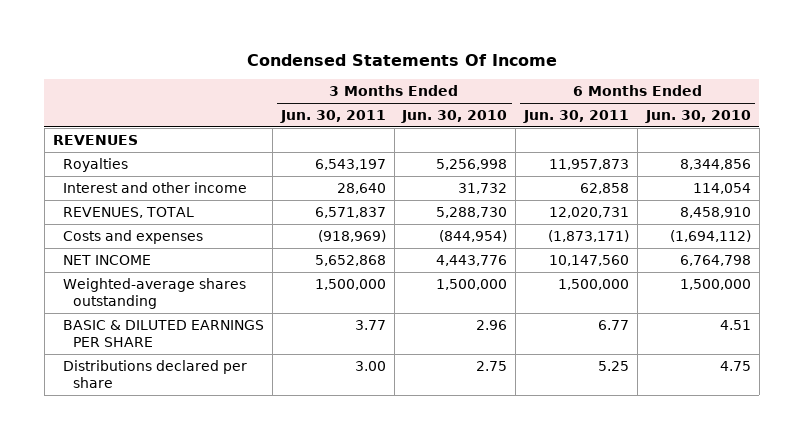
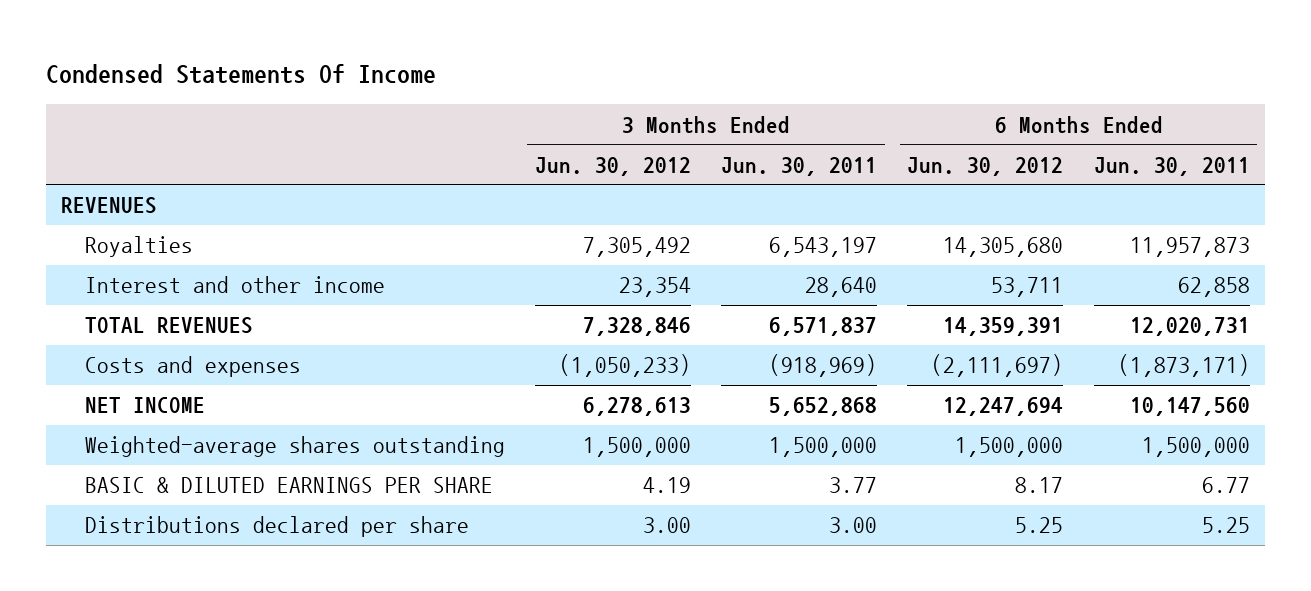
- | 3 Months Ended Jun. 30, 2011 | 3 Months Ended Jun. 30, 2010 | 6 Months Ended Jun. 30, 2011 | 6 Months Ended Jun. 30, 2010
+ | 3 Months Ended Jun. 30, 2012 | 3 Months Ended Jun. 30, 2011 | 6 Months Ended Jun. 30, 2012 | 6 Months Ended Jun. 30, 2011
- REVENUES, TOTAL | 6,571,837 | 5,288,730 | 12,020,731 | 8,458,910
+ TOTAL REVENUES | 7,328,846 | 6,571,837 | 14,359,391 | 12,020,731

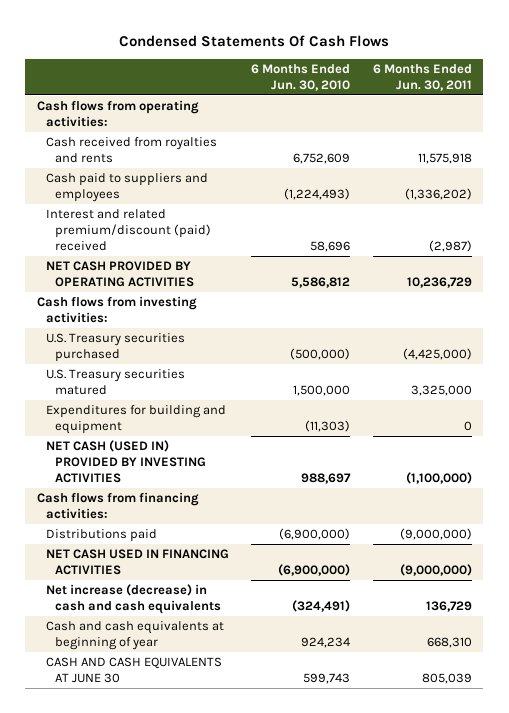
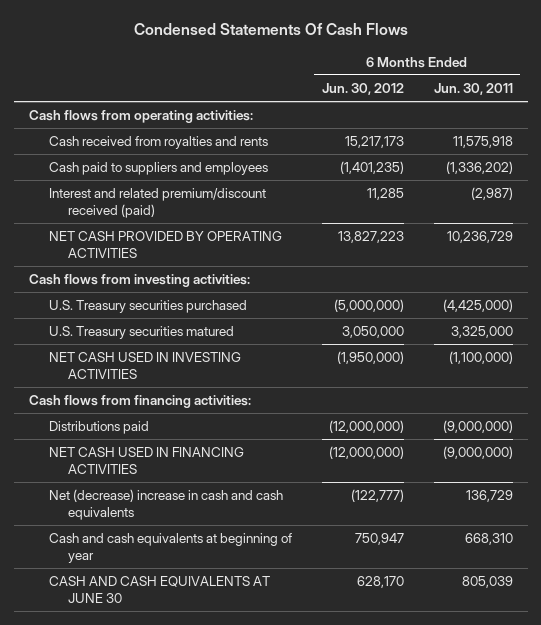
- | 6 Months Ended Jun. 30, 2010 | 6 Months Ended Jun. 30, 2011
+ | 6 Months Ended Jun. 30, 2012 | 6 Months Ended Jun. 30, 2011
- Interest and related premium/discount (paid) received | 58,696 | (2,987)
+ Interest and related premium/discount received (paid) | 11,285 | (2,987)
- Expenditures for building and equipment | (11,303) | 0
- NET CASH (USED IN) PROVIDED BY INVESTING ACTIVITIES | 988,697 | (1,100,000)
+ NET CASH USED IN INVESTING ACTIVITIES | (1,950,000) | (1,100,000)
- Net increase (decrease) in cash and cash equivalents | (324,491) | 136,729
+ Net (decrease) increase in cash and cash equivalents | (122,777) | 136,729

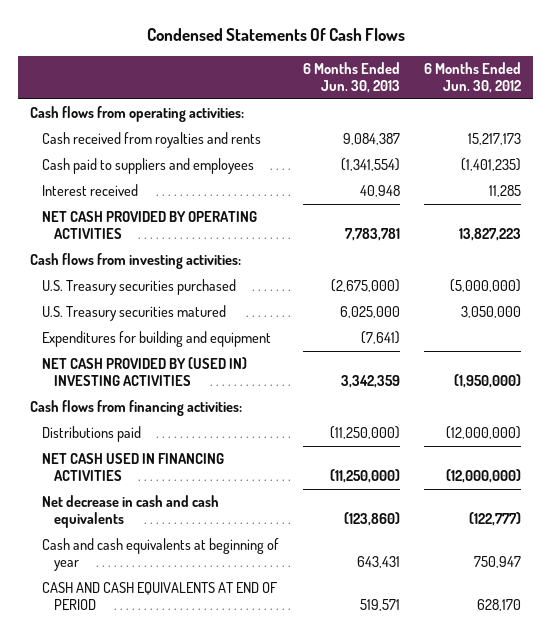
- | 6 Months Ended Jun. 30, 2012 | 6 Months Ended Jun. 30, 2011
+ | 6 Months Ended Jun. 30, 2013 | 6 Months Ended Jun. 30, 2012
- Interest and related premium/discount received (paid) | 11,285 | (2,987)
+ Interest received | 40,948 | 11,285
- NET CASH USED IN INVESTING ACTIVITIES | (1,950,000) | (1,100,000)
+ Expenditures for building and equipment | (7,641) |
+ NET CASH PROVIDED BY (USED IN) INVESTING ACTIVITIES | 3,342,359 | (1,950,000)
- Net (decrease) increase in cash and cash equivalents | (122,777) | 136,729
+ Net decrease in cash and cash equivalents | (123,860) | (122,777)
- CASH AND CASH EQUIVALENTS AT JUNE 30 | 628,170 | 805,039
+ CASH AND CASH EQUIVALENTS AT END OF PERIOD | 519,571 | 628,170

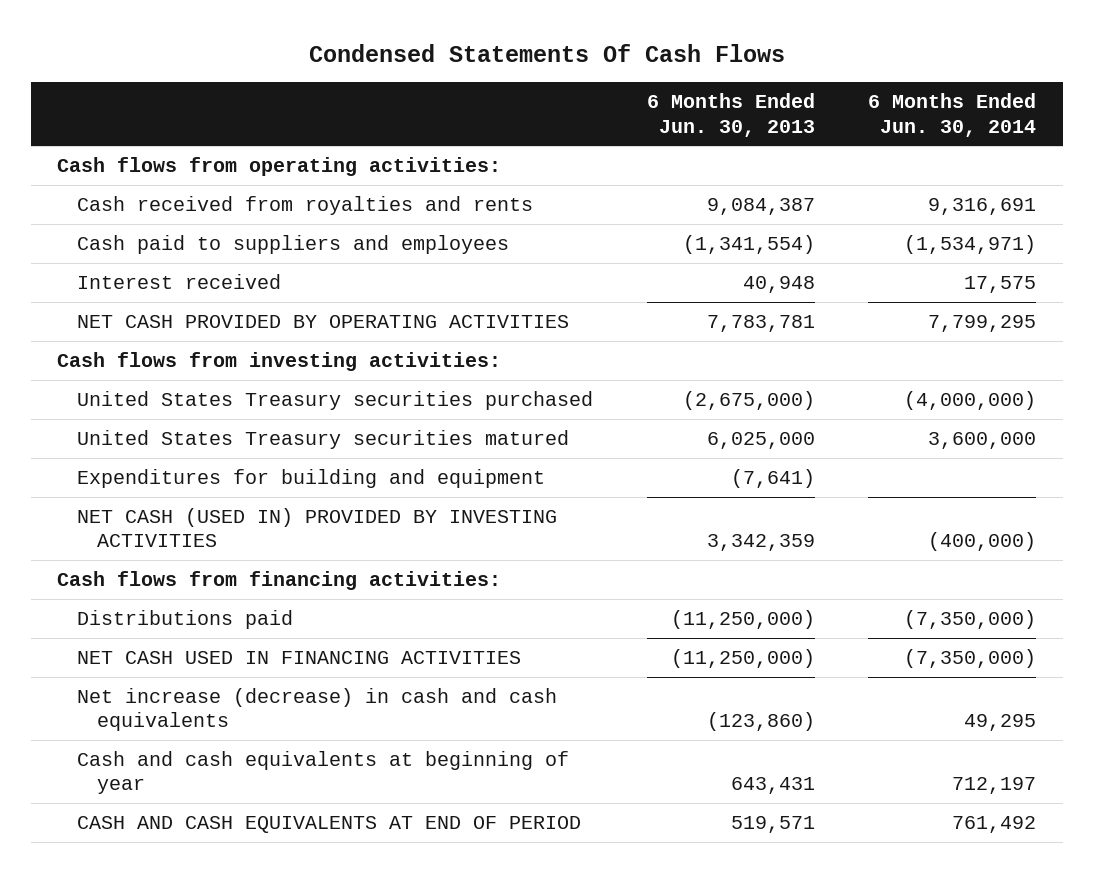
- | 6 Months Ended Jun. 30, 2013 | 6 Months Ended Jun. 30, 2012
+ | 6 Months Ended Jun. 30, 2013 | 6 Months Ended Jun. 30, 2014
- U.S. Treasury securities purchased | (2,675,000) | (5,000,000)
- U.S. Treasury securities matured | 6,025,000 | 3,050,000
+ United States Treasury securities purchased | (2,675,000) | (4,000,000)
+ United States Treasury securities matured | 6,025,000 | 3,600,000
- NET CASH PROVIDED BY (USED IN) INVESTING ACTIVITIES | 3,342,359 | (1,950,000)
+ NET CASH (USED IN) PROVIDED BY INVESTING ACTIVITIES | 3,342,359 | (400,000)
- Net decrease in cash and cash equivalents | (123,860) | (122,777)
+ Net increase (decrease) in cash and cash equivalents | (123,860) | 49,295

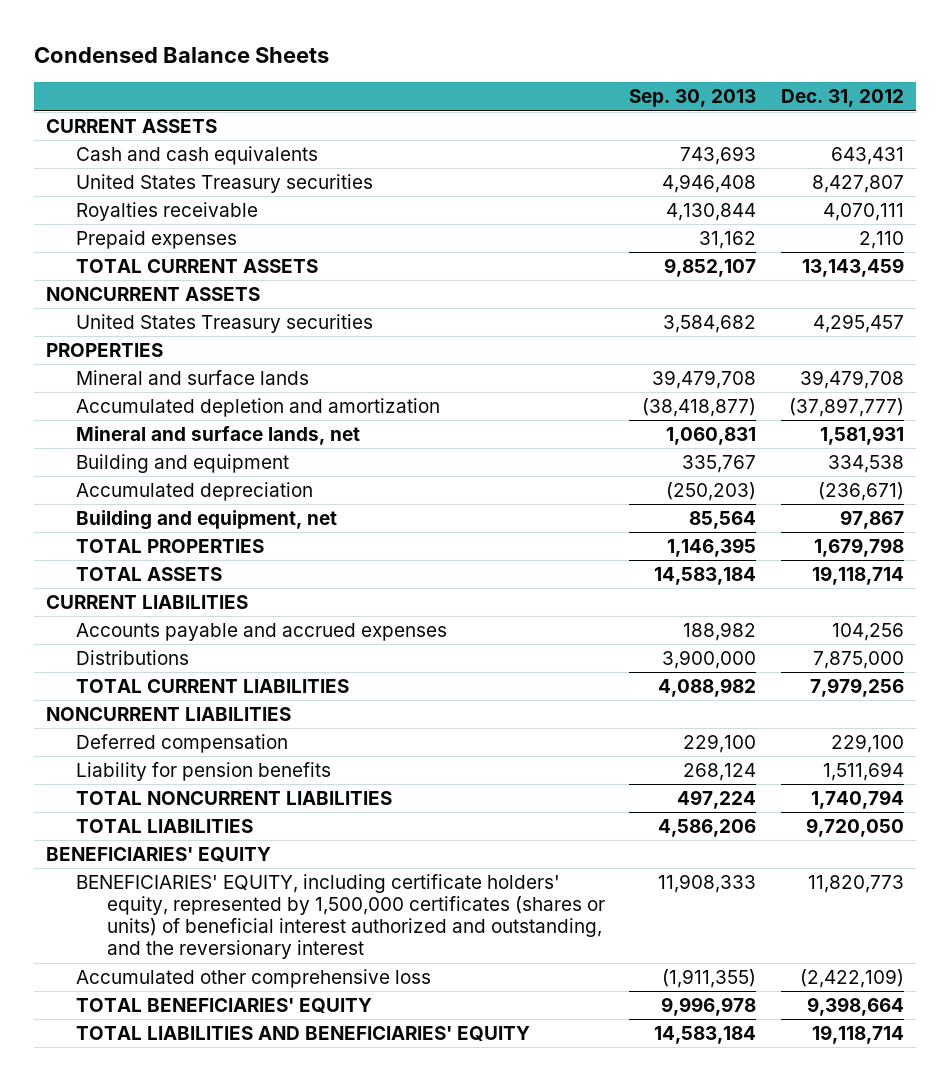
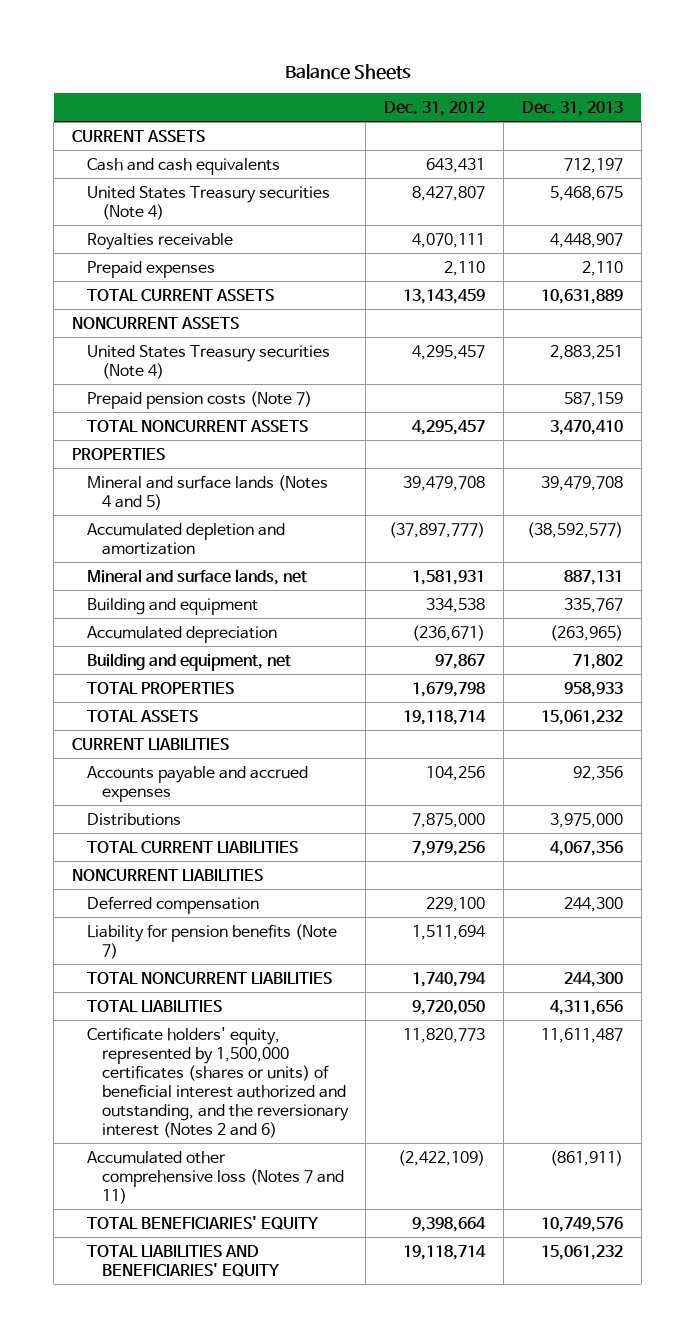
- Condensed Balance Sheets
+ Balance Sheets
- | Sep. 30, 2013 | Dec. 31, 2012
+ | Dec. 31, 2012 | Dec. 31, 2013
- United States Treasury securities | 4,946,408 | 8,427,807
+ United States Treasury securities (Note 4) | 8,427,807 | 5,468,675
- United States Treasury securities | 3,584,682 | 4,295,457
+ United States Treasury securities (Note 4) | 4,295,457 | 2,883,251
+ Prepaid pension costs (Note 7) | | 587,159
+ TOTAL NONCURRENT ASSETS | 4,295,457 | 3,470,410
- Mineral and surface lands | 39,479,708 | 39,479,708
+ Mineral and surface lands (Notes 4 and 5) | 39,479,708 | 39,479,708
- Liability for pension benefits | 268,124 | 1,511,694
+ Liability for pension benefits (Note 7) | 1,511,694 |
- BENEFICIARIES' EQUITY
- BENEFICIARIES' EQUITY, including certificate holders' equity, represented by 1,500,000 certificates (shares or units) of beneficial interest authorized and outstanding, and the reversionary interest | 11,908,333 | 11,820,773
- Accumulated other comprehensive loss | (1,911,355) | (2,422,109)
+ Certificate holders' equity, represented by 1,500,000 certificates (shares or units) of beneficial interest authorized and outstanding, and the reversionary interest (Notes 2 and 6) | 11,820,773 | 11,611,487
+ Accumulated other comprehensive loss (Notes 7 and 11) | (2,422,109) | (861,911)

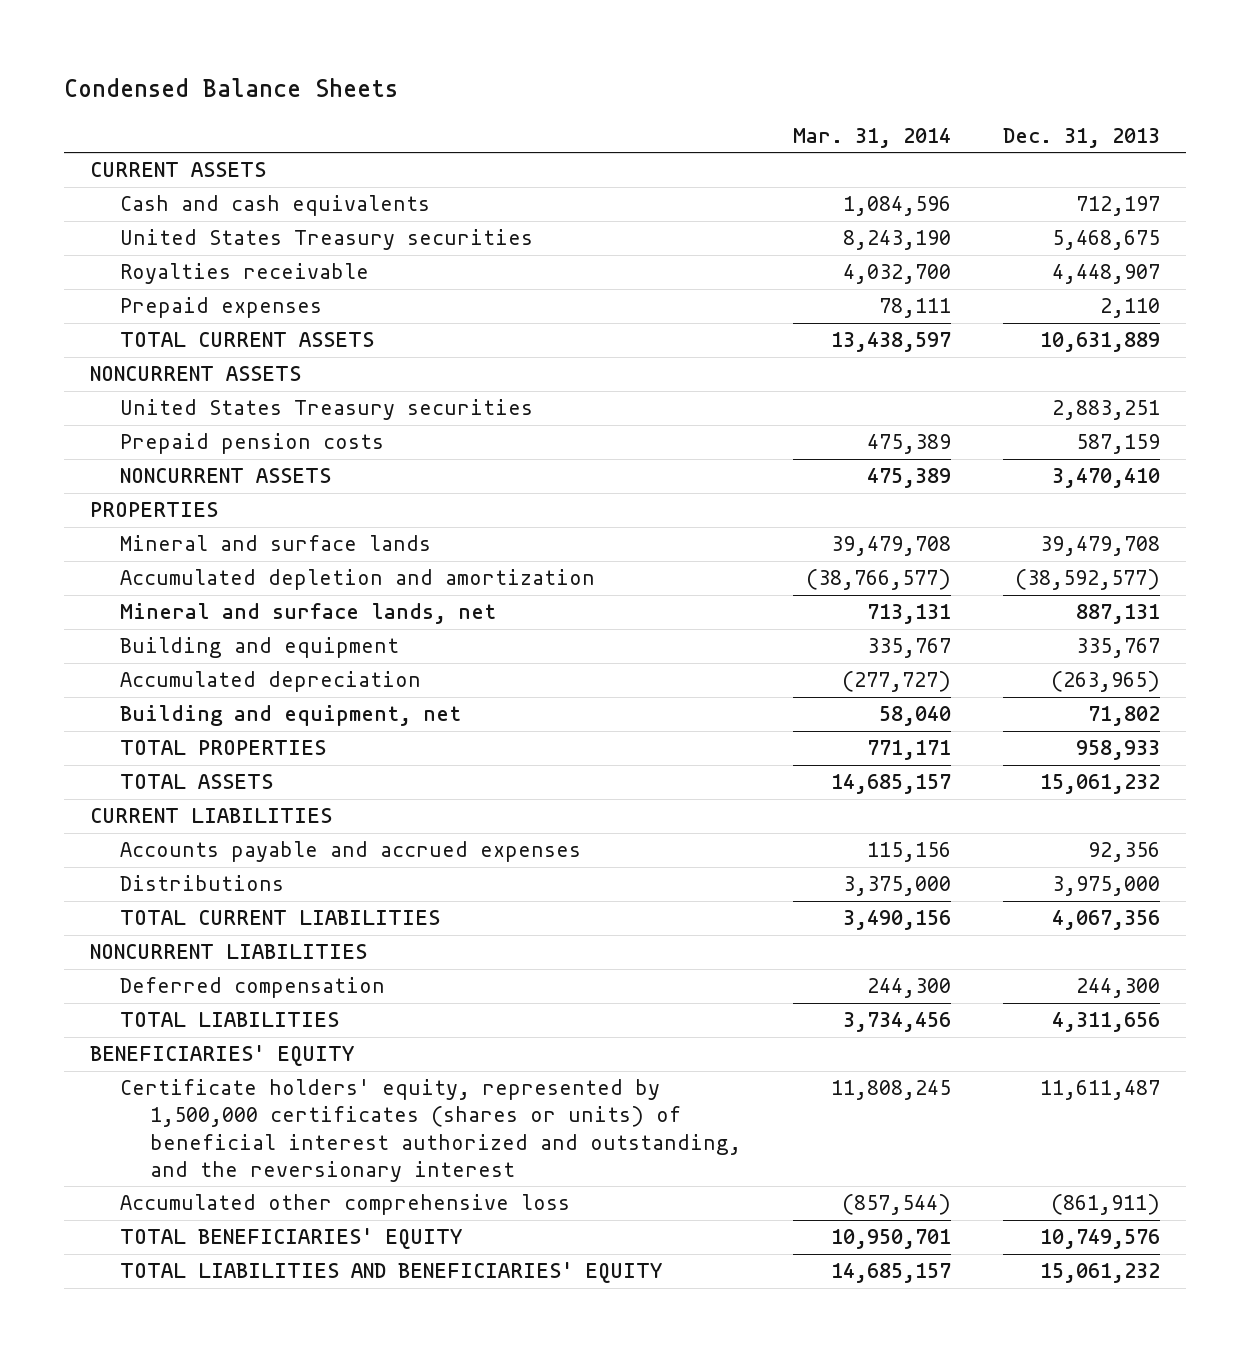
- Balance Sheets
+ Condensed Balance Sheets
- | Dec. 31, 2012 | Dec. 31, 2013
+ | Mar. 31, 2014 | Dec. 31, 2013
- United States Treasury securities (Note 4) | 8,427,807 | 5,468,675
+ United States Treasury securities | 8,243,190 | 5,468,675
- United States Treasury securities (Note 4) | 4,295,457 | 2,883,251
- Prepaid pension costs (Note 7) | | 587,159
- TOTAL NONCURRENT ASSETS | 4,295,457 | 3,470,410
+ United States Treasury securities | | 2,883,251
+ Prepaid pension costs | 475,389 | 587,159
+ NONCURRENT ASSETS | 475,389 | 3,470,410
- Mineral and surface lands (Notes 4 and 5) | 39,479,708 | 39,479,708
+ Mineral and surface lands | 39,479,708 | 39,479,708
- Liability for pension benefits (Note 7) | 1,511,694 |
- TOTAL NONCURRENT LIABILITIES | 1,740,794 | 244,300
- Certificate holders' equity, represented by 1,500,000 certificates (shares or units) of beneficial interest authorized and outstanding, and the reversionary interest (Notes 2 and 6) | 11,820,773 | 11,611,487
- Accumulated other comprehensive loss (Notes 7 and 11) | (2,422,109) | (861,911)
+ BENEFICIARIES' EQUITY
+ Certificate holders' equity, represented by 1,500,000 certificates (shares or units) of beneficial interest authorized and outstanding, and the reversionary interest | 11,808,245 | 11,611,487
+ Accumulated other comprehensive loss | (857,544) | (861,911)

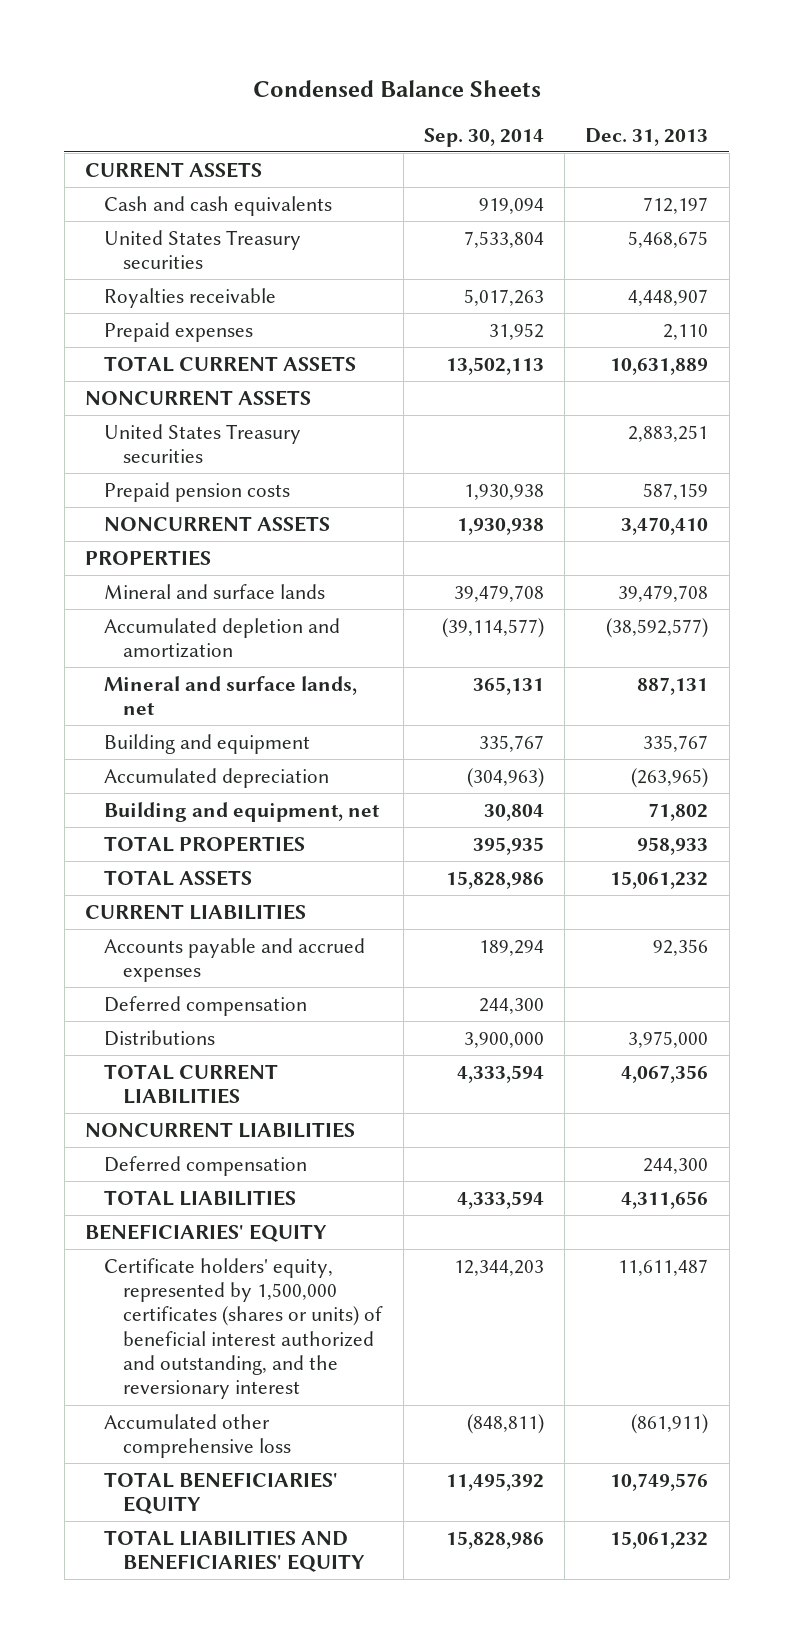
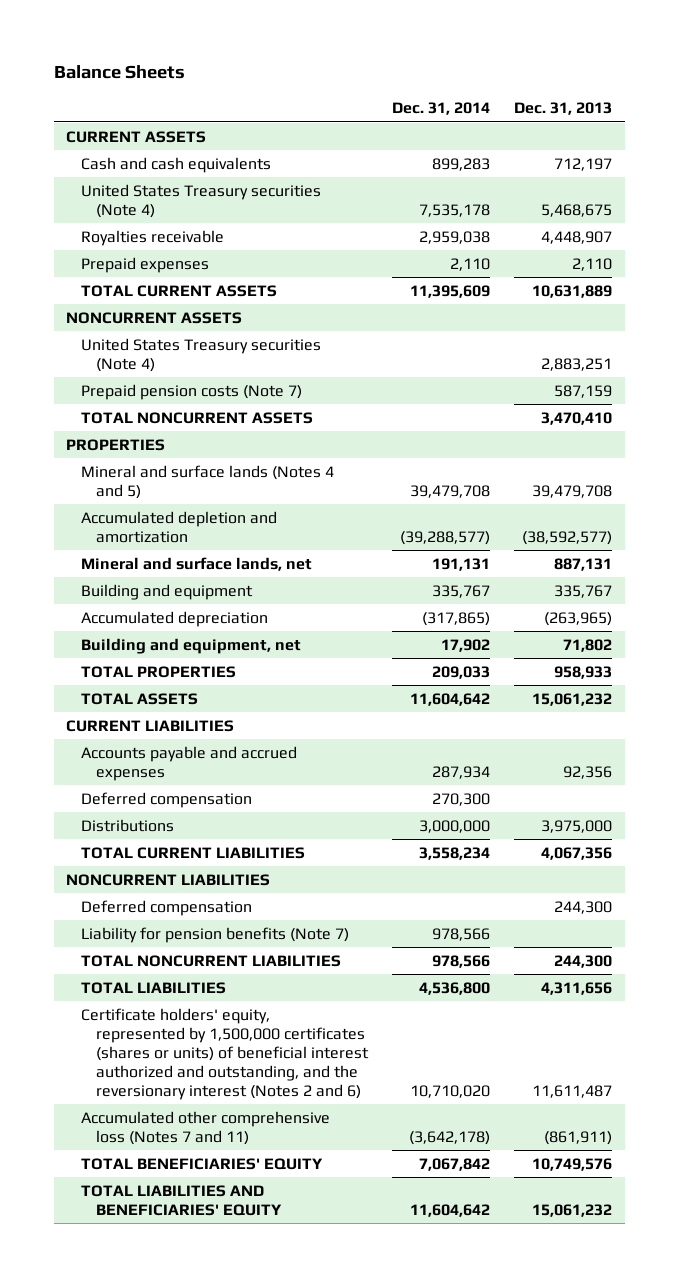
- Condensed Balance Sheets
+ Balance Sheets
- | Sep. 30, 2014 | Dec. 31, 2013
+ | Dec. 31, 2014 | Dec. 31, 2013
- United States Treasury securities | 7,533,804 | 5,468,675
+ United States Treasury securities (Note 4) | 7,535,178 | 5,468,675
- United States Treasury securities | | 2,883,251
- Prepaid pension costs | 1,930,938 | 587,159
- NONCURRENT ASSETS | 1,930,938 | 3,470,410
+ United States Treasury securities (Note 4) | | 2,883,251
+ Prepaid pension costs (Note 7) | | 587,159
+ TOTAL NONCURRENT ASSETS | | 3,470,410
- Mineral and surface lands | 39,479,708 | 39,479,708
+ Mineral and surface lands (Notes 4 and 5) | 39,479,708 | 39,479,708
+ Liability for pension benefits (Note 7) | 978,566 |
+ TOTAL NONCURRENT LIABILITIES | 978,566 | 244,300
- BENEFICIARIES' EQUITY
- Certificate holders' equity, represented by 1,500,000 certificates (shares or units) of beneficial interest authorized and outstanding, and the reversionary interest | 12,344,203 | 11,611,487
- Accumulated other comprehensive loss | (848,811) | (861,911)
+ Certificate holders' equity, represented by 1,500,000 certificates (shares or units) of beneficial interest authorized and outstanding, and the reversionary interest (Notes 2 and 6) | 10,710,020 | 11,611,487
+ Accumulated other comprehensive loss (Notes 7 and 11) | (3,642,178) | (861,911)

